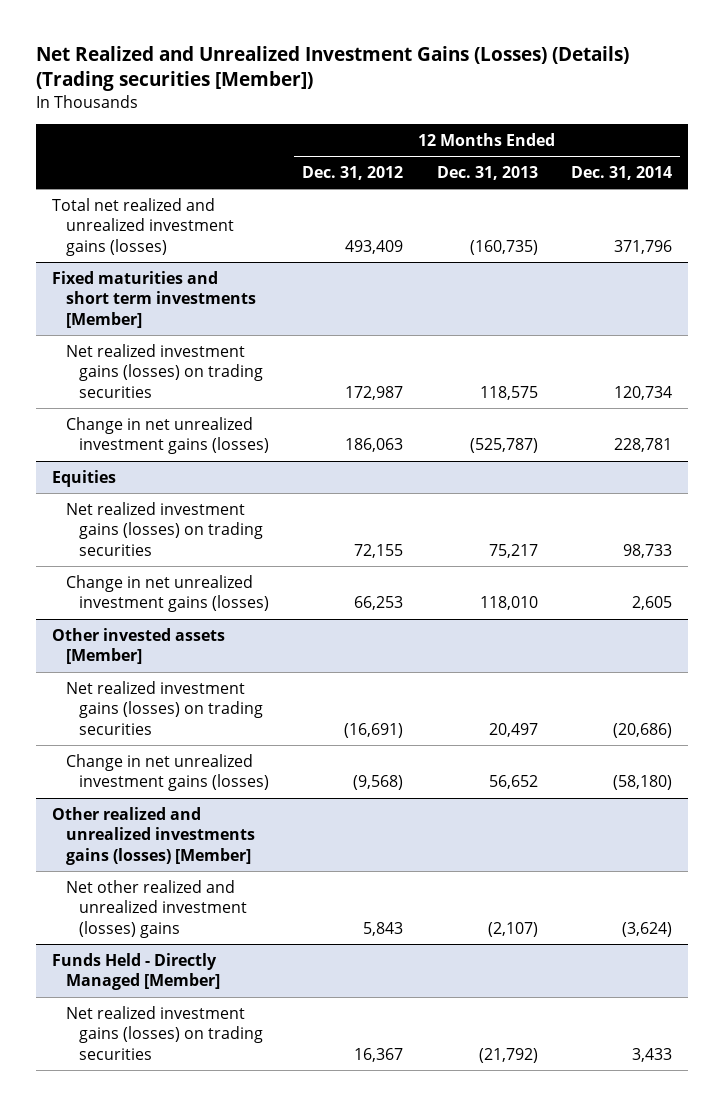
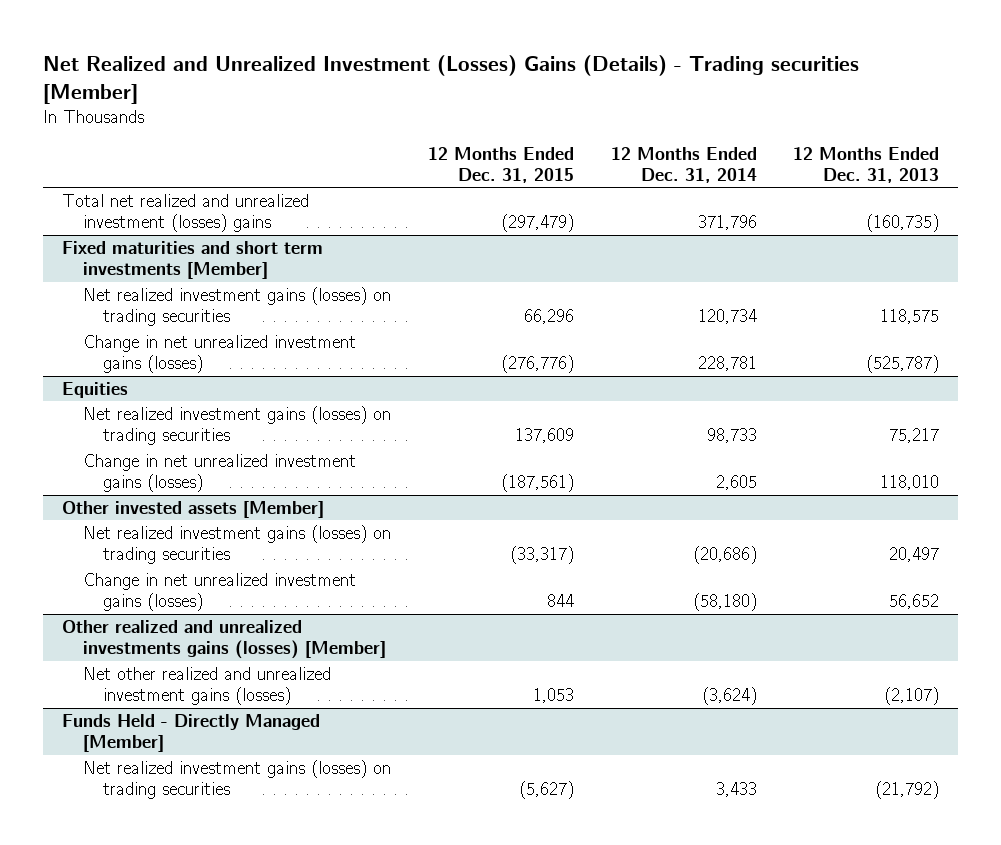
- Net Realized and Unrealized Investment Gains (Losses) (Details) (Trading securities [Member])
+ Net Realized and Unrealized Investment (Losses) Gains (Details) - Trading securities [Member]
- | 12 Months Ended Dec. 31, 2012 | 12 Months Ended Dec. 31, 2013 | 12 Months Ended Dec. 31, 2014
+ | 12 Months Ended Dec. 31, 2015 | 12 Months Ended Dec. 31, 2014 | 12 Months Ended Dec. 31, 2013
- Total net realized and unrealized investment gains (losses) | 493,409 | (160,735) | 371,796
+ Total net realized and unrealized investment (losses) gains | (297,479) | 371,796 | (160,735)
@ Other realized and unrealized investments gains (losses) [Member]
- Net other realized and unrealized investment (losses) gains | 5,843 | (2,107) | (3,624)
+ Net other realized and unrealized investment gains (losses) | 1,053 | (3,624) | (2,107)

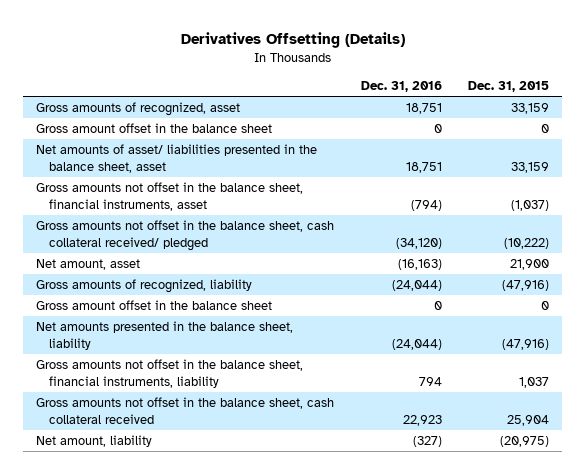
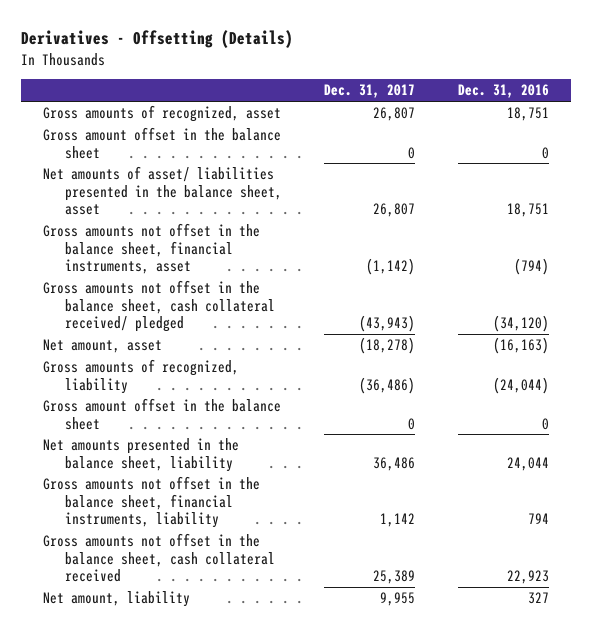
- Derivatives Offsetting (Details)
+ Derivatives - Offsetting (Details)
- | Dec. 31, 2016 | Dec. 31, 2015
+ | Dec. 31, 2017 | Dec. 31, 2016
- Net amounts presented in the balance sheet, liability | (24,044) | (47,916)
+ Net amounts presented in the balance sheet, liability | 36,486 | 24,044
- Net amount, liability | (327) | (20,975)
+ Net amount, liability | 9,955 | 327

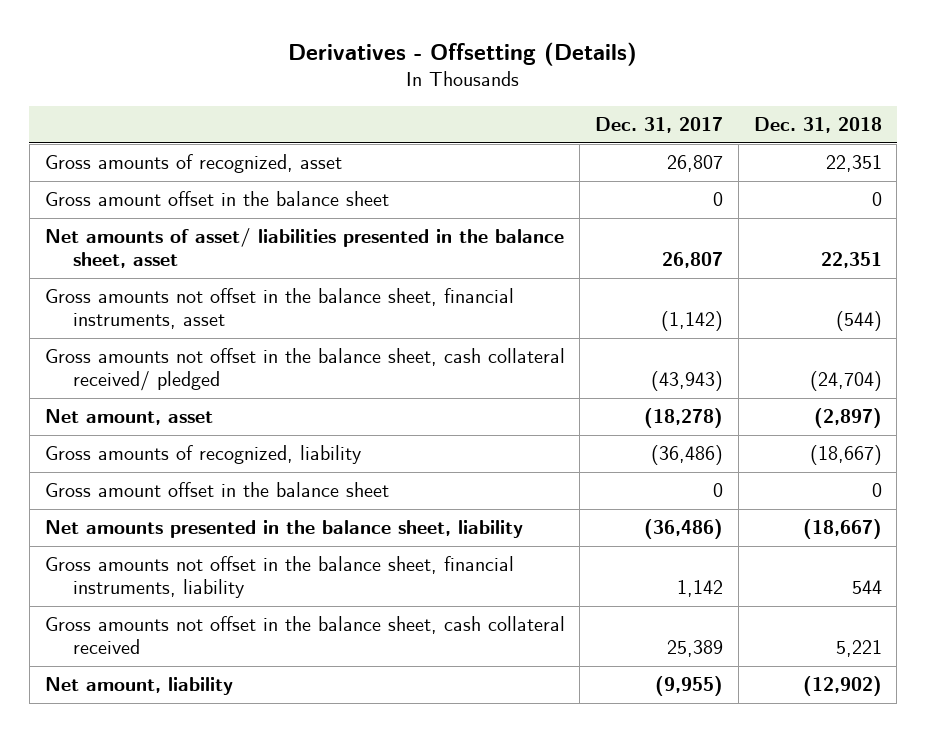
- | Dec. 31, 2017 | Dec. 31, 2016
+ | Dec. 31, 2017 | Dec. 31, 2018
- Net amounts presented in the balance sheet, liability | 36,486 | 24,044
+ Net amounts presented in the balance sheet, liability | (36,486) | (18,667)
- Net amount, liability | 9,955 | 327
+ Net amount, liability | (9,955) | (12,902)

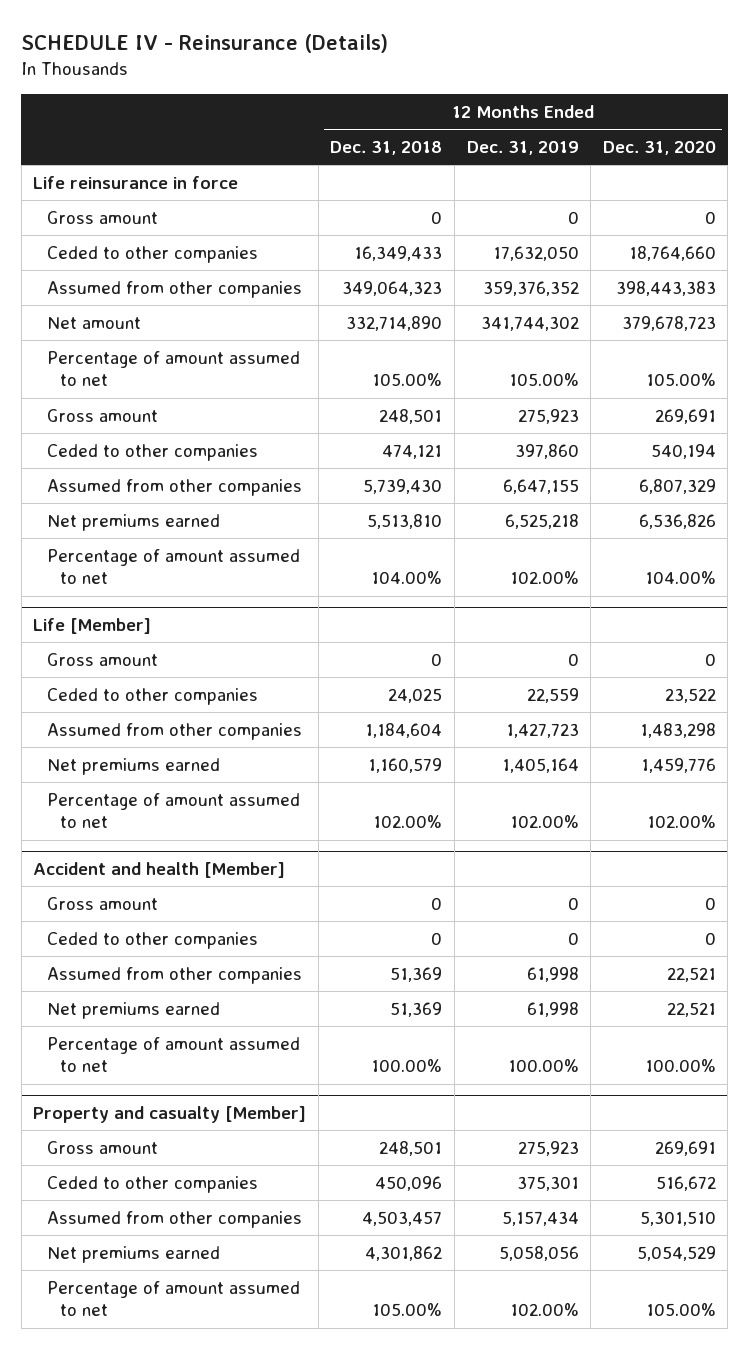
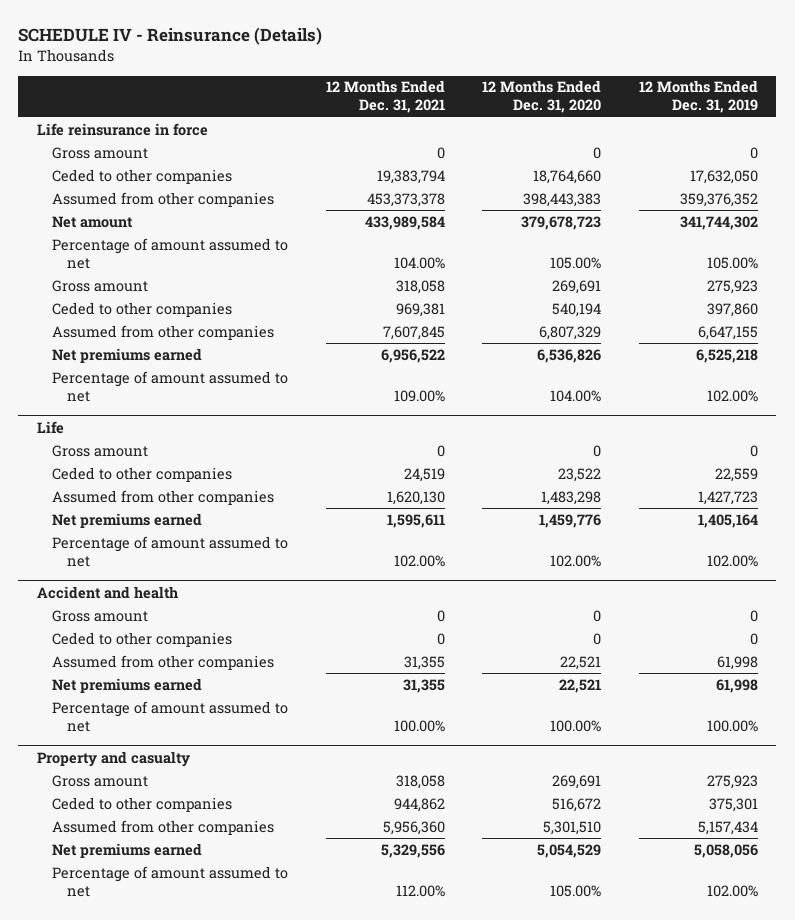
- | 12 Months Ended Dec. 31, 2018 | 12 Months Ended Dec. 31, 2019 | 12 Months Ended Dec. 31, 2020
+ | 12 Months Ended Dec. 31, 2021 | 12 Months Ended Dec. 31, 2020 | 12 Months Ended Dec. 31, 2019
- Life [Member]
+ Life
- Accident and health [Member]
+ Accident and health
- Property and casualty [Member]
+ Property and casualty

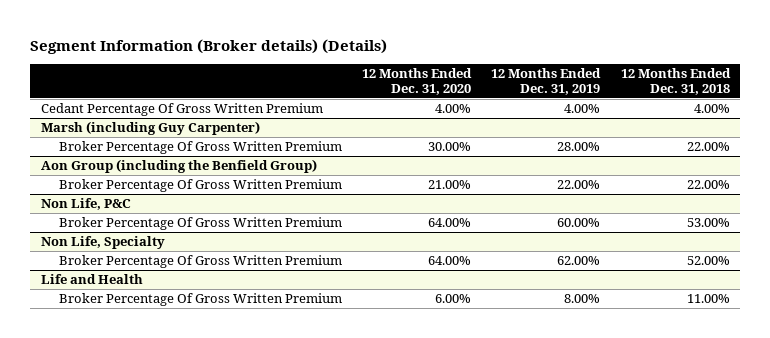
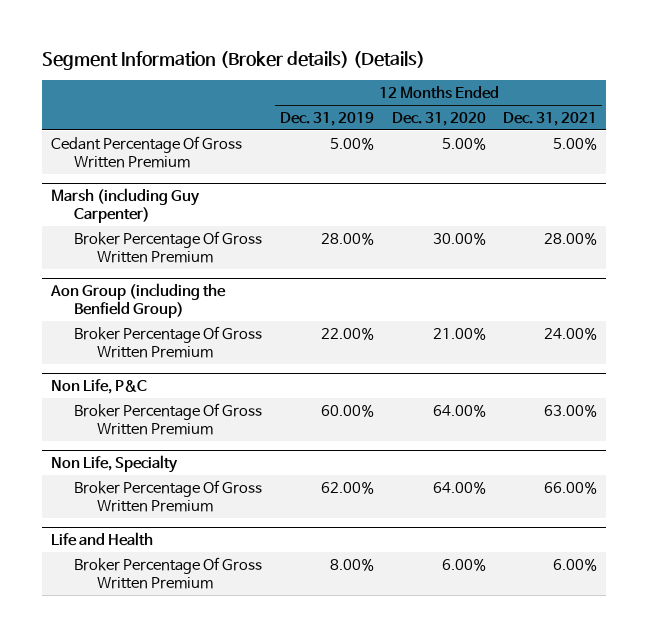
- | 12 Months Ended Dec. 31, 2020 | 12 Months Ended Dec. 31, 2019 | 12 Months Ended Dec. 31, 2018
+ | 12 Months Ended Dec. 31, 2019 | 12 Months Ended Dec. 31, 2020 | 12 Months Ended Dec. 31, 2021
- Cedant Percentage Of Gross Written Premium | 4.00% | 4.00% | 4.00%
+ Cedant Percentage Of Gross Written Premium | 5.00% | 5.00% | 5.00%

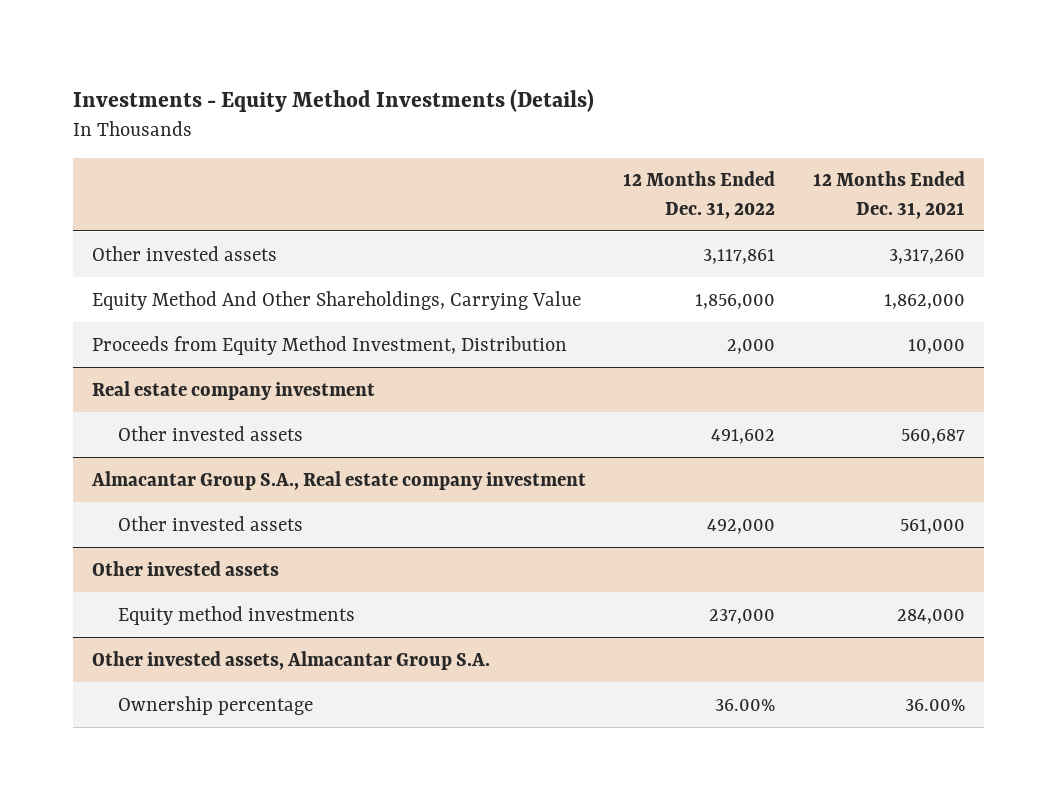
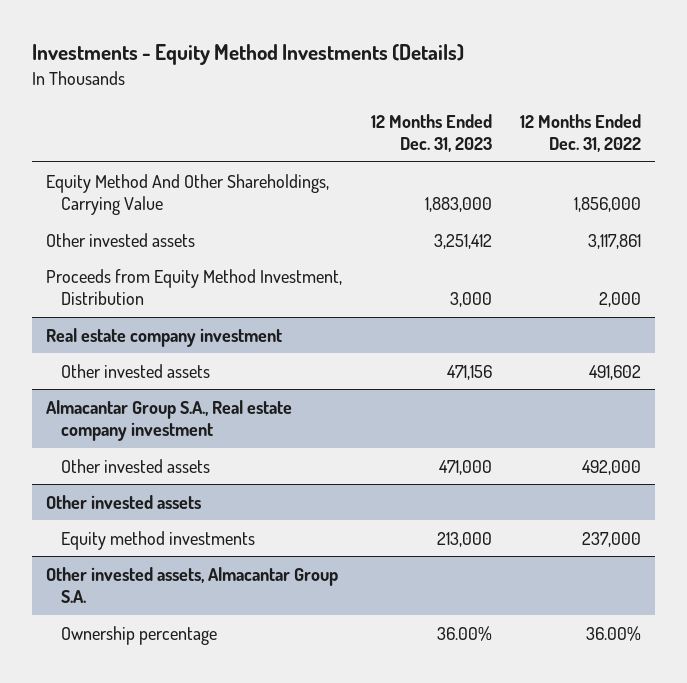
- | 12 Months Ended Dec. 31, 2022 | 12 Months Ended Dec. 31, 2021
+ | 12 Months Ended Dec. 31, 2023 | 12 Months Ended Dec. 31, 2022
moved down: Other invested assets | 3,251,412 | 3,117,861

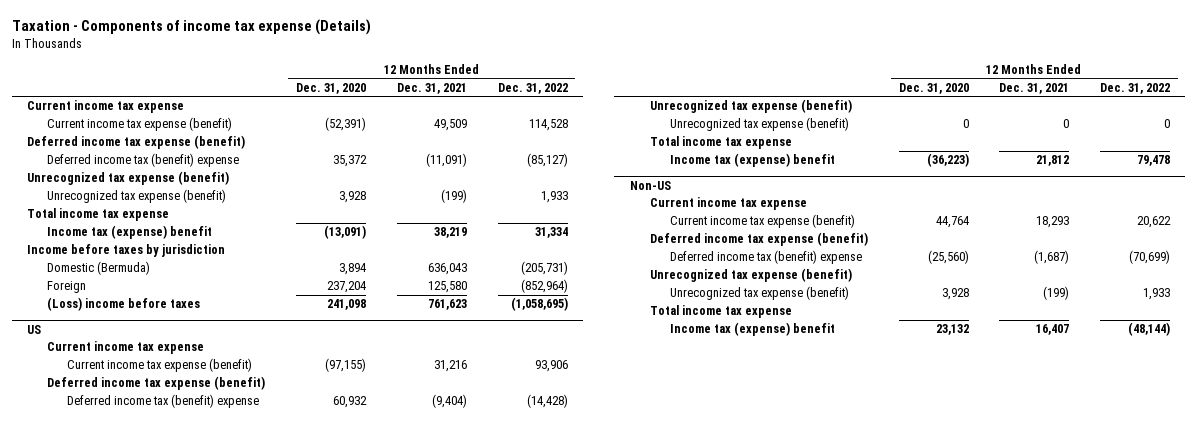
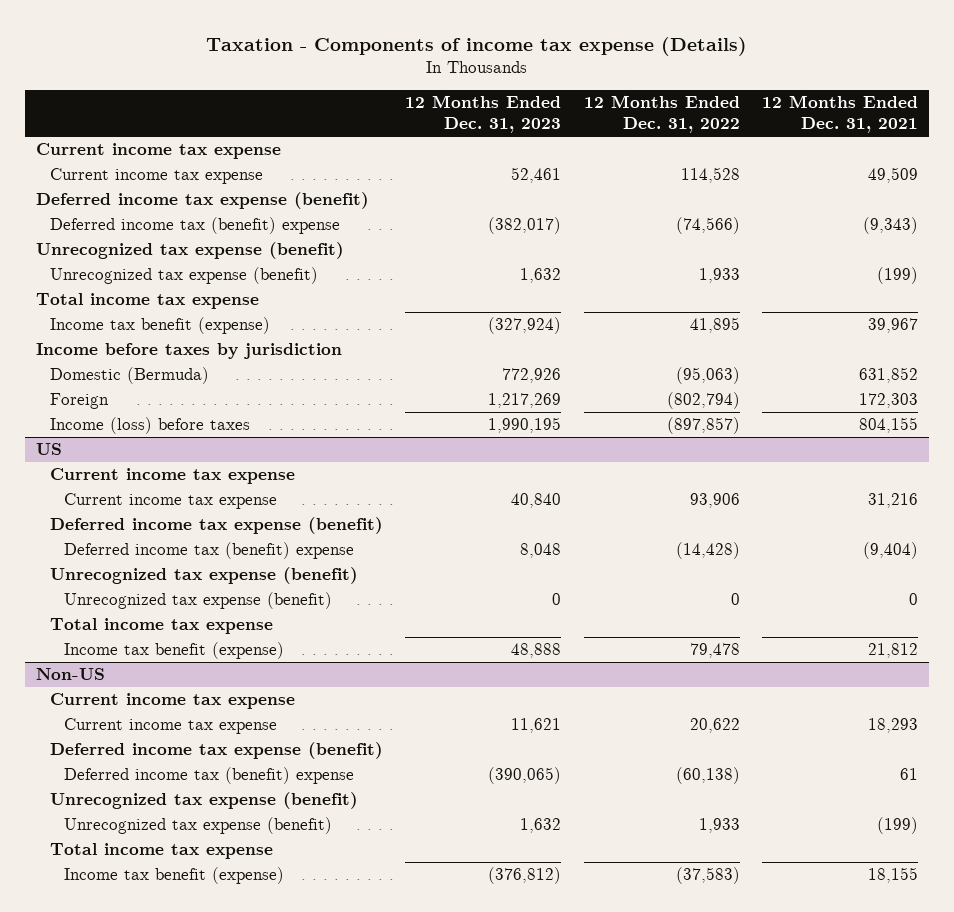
- | 12 Months Ended Dec. 31, 2020 | 12 Months Ended Dec. 31, 2021 | 12 Months Ended Dec. 31, 2022
+ | 12 Months Ended Dec. 31, 2023 | 12 Months Ended Dec. 31, 2022 | 12 Months Ended Dec. 31, 2021
- Current income tax expense (benefit) | (52,391) | 49,509 | 114,528
+ Current income tax expense | 52,461 | 114,528 | 49,509
- Deferred income tax (benefit) expense | 35,372 | (11,091) | (85,127)
+ Deferred income tax (benefit) expense | (382,017) | (74,566) | (9,343)
- Income tax (expense) benefit | (13,091) | 38,219 | 31,334
+ Income tax benefit (expense) | (327,924) | 41,895 | 39,967
- Domestic (Bermuda) | 3,894 | 636,043 | (205,731)
- Foreign | 237,204 | 125,580 | (852,964)
- (Loss) income before taxes | 241,098 | 761,623 | (1,058,695)
+ Domestic (Bermuda) | 772,926 | (95,063) | 631,852
+ Foreign | 1,217,269 | (802,794) | 172,303
+ Income (loss) before taxes | 1,990,195 | (897,857) | 804,155
@ US
- Current income tax expense (benefit) | (97,155) | 31,216 | 93,906
+ Current income tax expense | 40,840 | 93,906 | 31,216
- Income tax (expense) benefit | (36,223) | 21,812 | 79,478
+ Income tax benefit (expense) | 48,888 | 79,478 | 21,812
@ Non-US
- Current income tax expense (benefit) | 44,764 | 18,293 | 20,622
+ Current income tax expense | 11,621 | 20,622 | 18,293
- Deferred income tax (benefit) expense | (25,560) | (1,687) | (70,699)
+ Deferred income tax (benefit) expense | (390,065) | (60,138) | 61
- Income tax (expense) benefit | 23,132 | 16,407 | (48,144)
+ Income tax benefit (expense) | (376,812) | (37,583) | 18,155

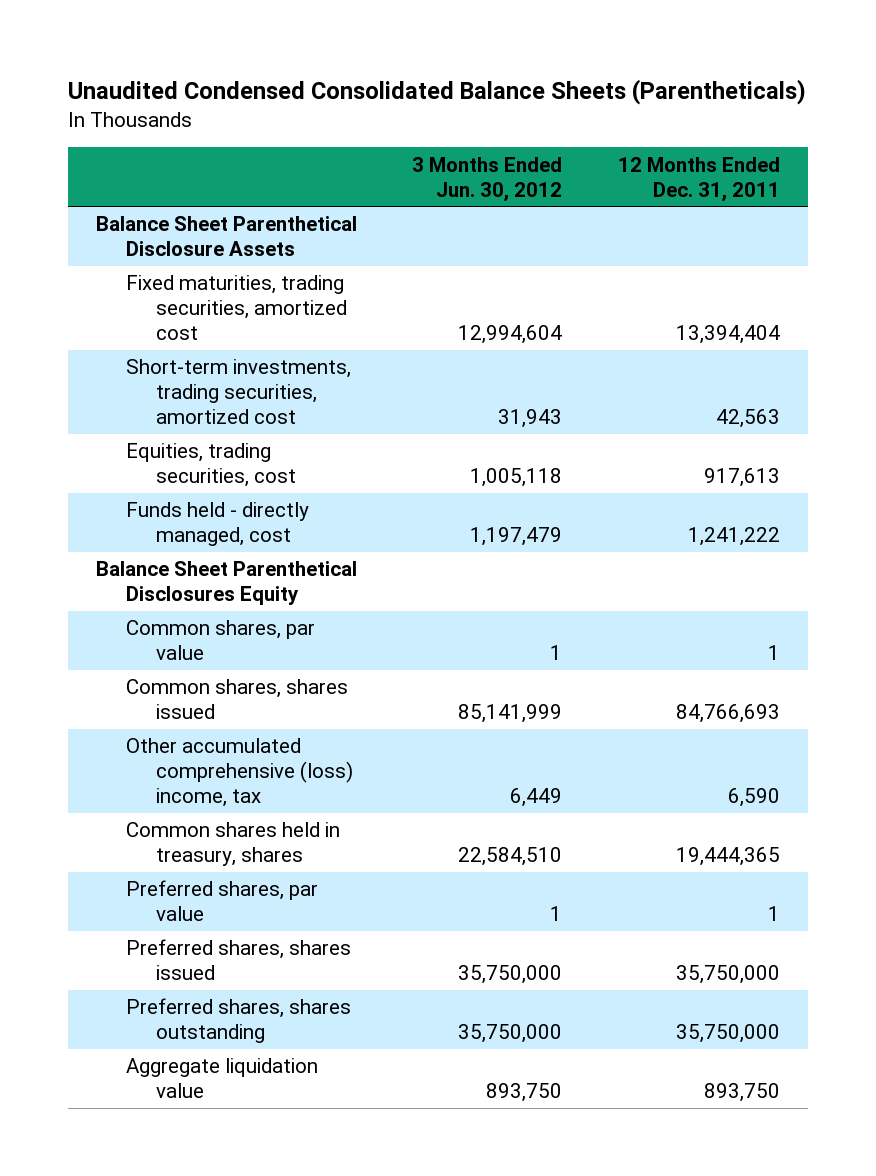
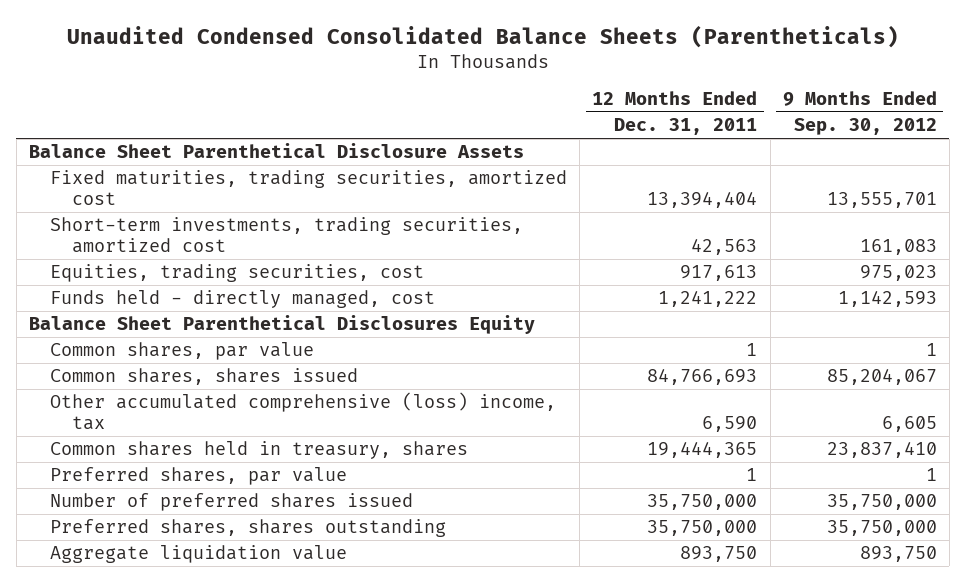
- | 3 Months Ended Jun. 30, 2012 | 12 Months Ended Dec. 31, 2011
+ | 12 Months Ended Dec. 31, 2011 | 9 Months Ended Sep. 30, 2012
- Preferred shares, shares issued | 35,750,000 | 35,750,000
+ Number of preferred shares issued | 35,750,000 | 35,750,000

